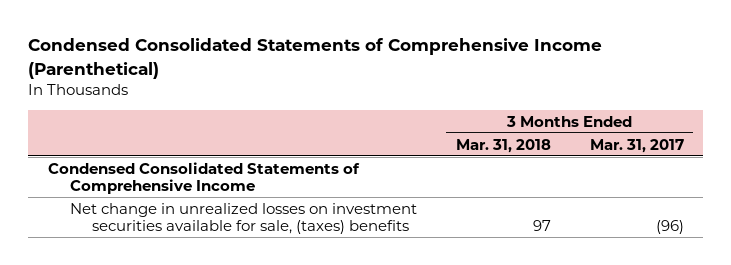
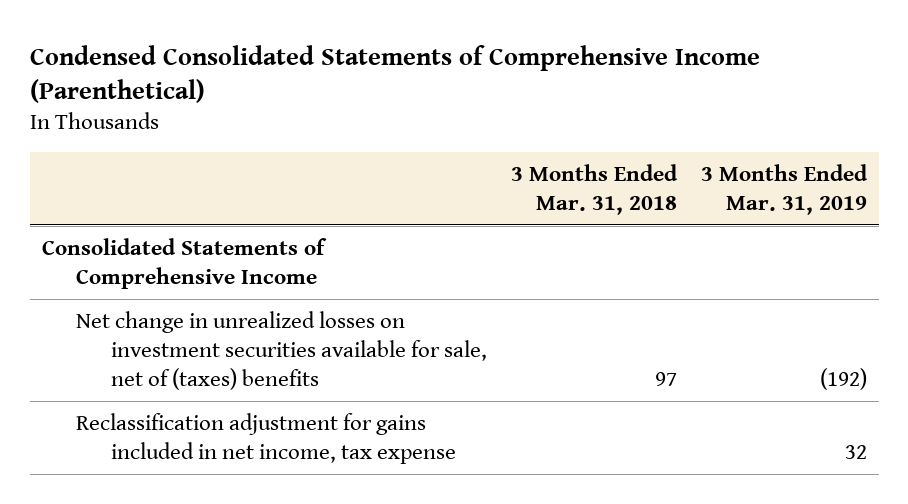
- | 3 Months Ended Mar. 31, 2018 | 3 Months Ended Mar. 31, 2017
+ | 3 Months Ended Mar. 31, 2018 | 3 Months Ended Mar. 31, 2019
- Condensed Consolidated Statements of Comprehensive Income
- Net change in unrealized losses on investment securities available for sale, (taxes) benefits | 97 | (96)
+ Consolidated Statements of Comprehensive Income
+ Net change in unrealized losses on investment securities available for sale, net of (taxes) benefits | 97 | (192)
+ Reclassification adjustment for gains included in net income, tax expense | | 32

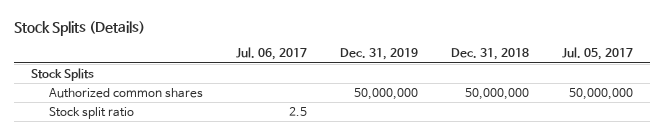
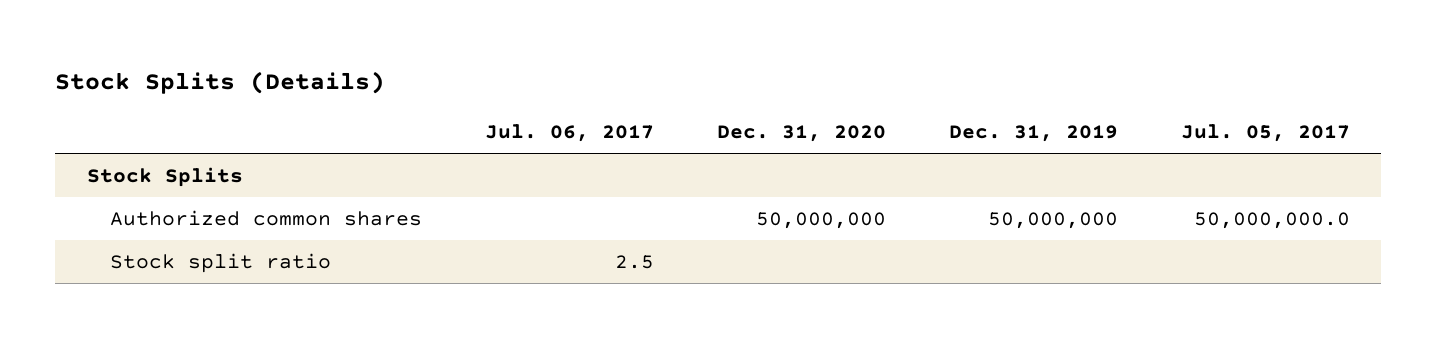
- | Jul. 06, 2017 | Dec. 31, 2019 | Dec. 31, 2018 | Jul. 05, 2017
+ | Jul. 06, 2017 | Dec. 31, 2020 | Dec. 31, 2019 | Jul. 05, 2017
- Authorized common shares | | 50,000,000 | 50,000,000 | 50,000,000
+ Authorized common shares | | 50,000,000 | 50,000,000 | 50,000,000.0

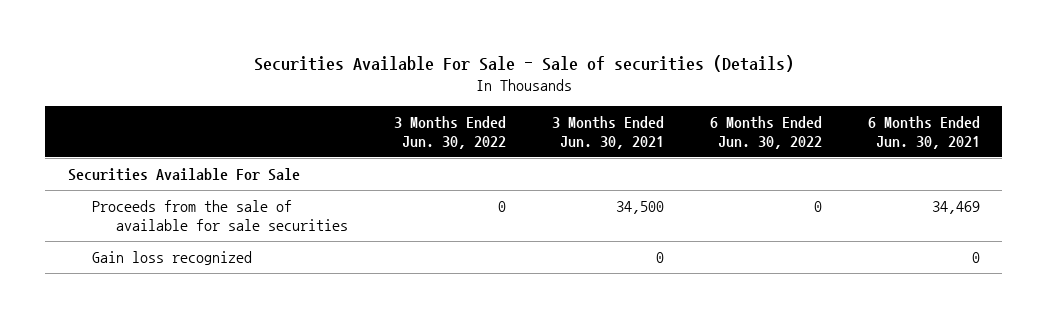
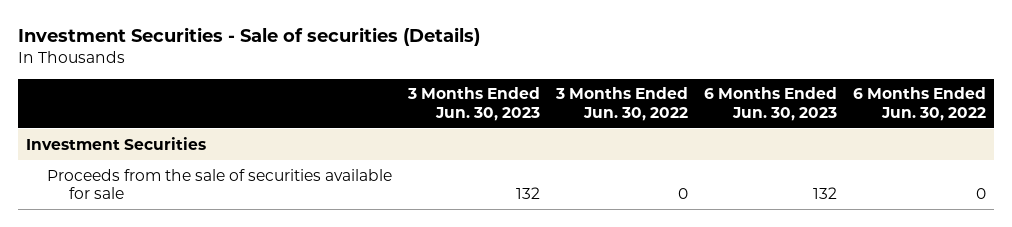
- Securities Available For Sale - Sale of securities (Details)
+ Investment Securities - Sale of securities (Details)
- | 3 Months Ended Jun. 30, 2022 | 3 Months Ended Jun. 30, 2021 | 6 Months Ended Jun. 30, 2022 | 6 Months Ended Jun. 30, 2021
+ | 3 Months Ended Jun. 30, 2023 | 3 Months Ended Jun. 30, 2022 | 6 Months Ended Jun. 30, 2023 | 6 Months Ended Jun. 30, 2022
- Securities Available For Sale
- Proceeds from the sale of available for sale securities | 0 | 34,500 | 0 | 34,469
- Gain loss recognized | | 0 | | 0
+ Investment Securities
+ Proceeds from the sale of securities available for sale | 132 | 0 | 132 | 0

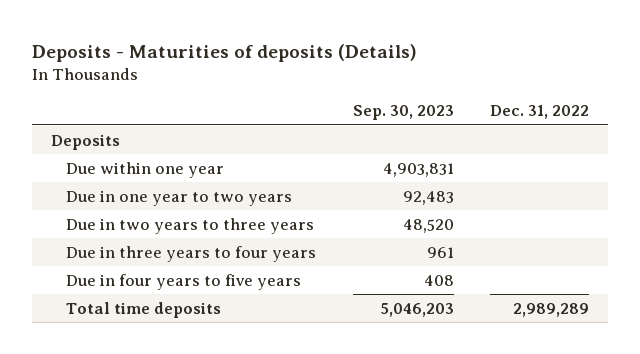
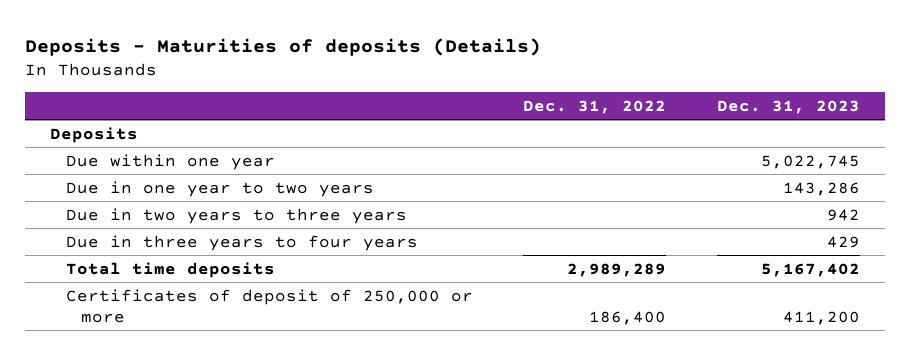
- | Sep. 30, 2023 | Dec. 31, 2022
+ | Dec. 31, 2022 | Dec. 31, 2023
- Due in four years to five years | 408 |
+ Certificates of deposit of 250,000 or more | 186,400 | 411,200

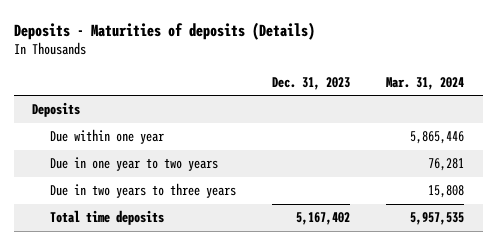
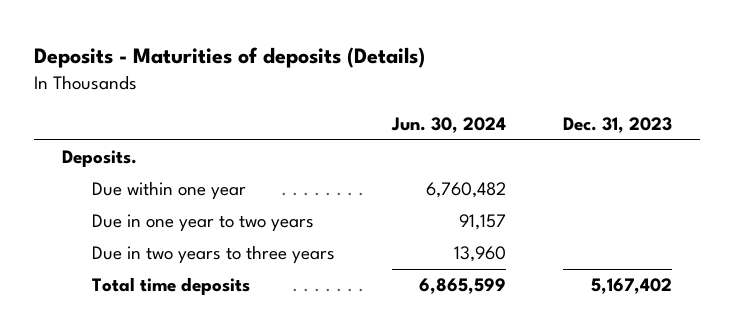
- | Dec. 31, 2023 | Mar. 31, 2024
+ | Jun. 30, 2024 | Dec. 31, 2023
- Deposits
+ Deposits.

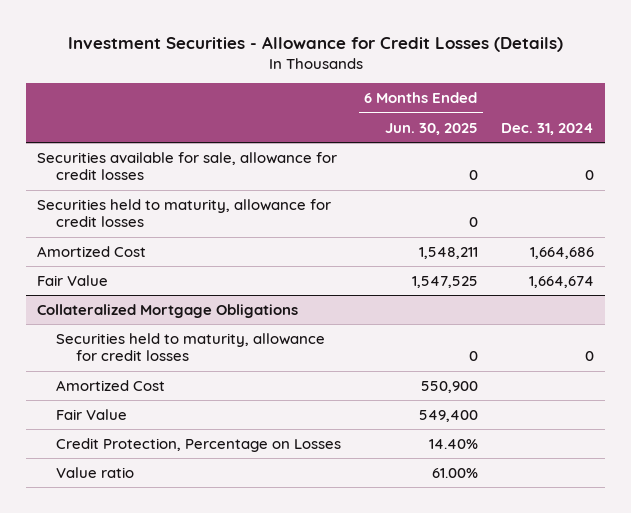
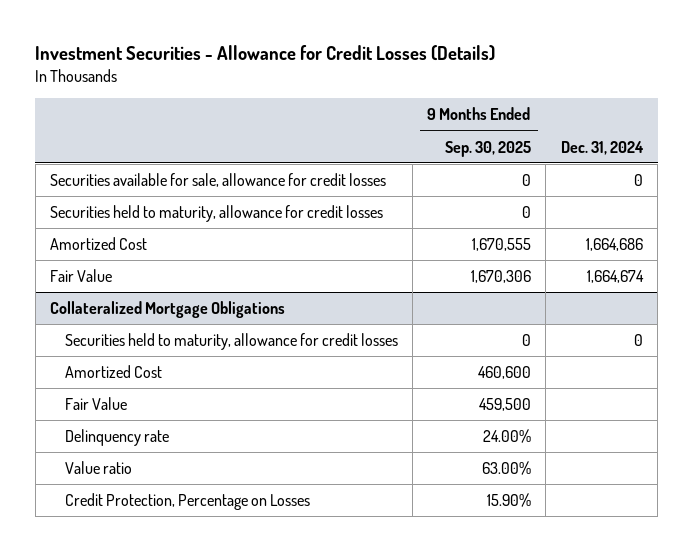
- | 6 Months Ended Jun. 30, 2025 | Dec. 31, 2024
+ | 9 Months Ended Sep. 30, 2025 | Dec. 31, 2024
@ Collateralized Mortgage Obligations
+ Delinquency rate | 24.00% |
moved down: Credit Protection, Percentage on Losses | 15.90% |

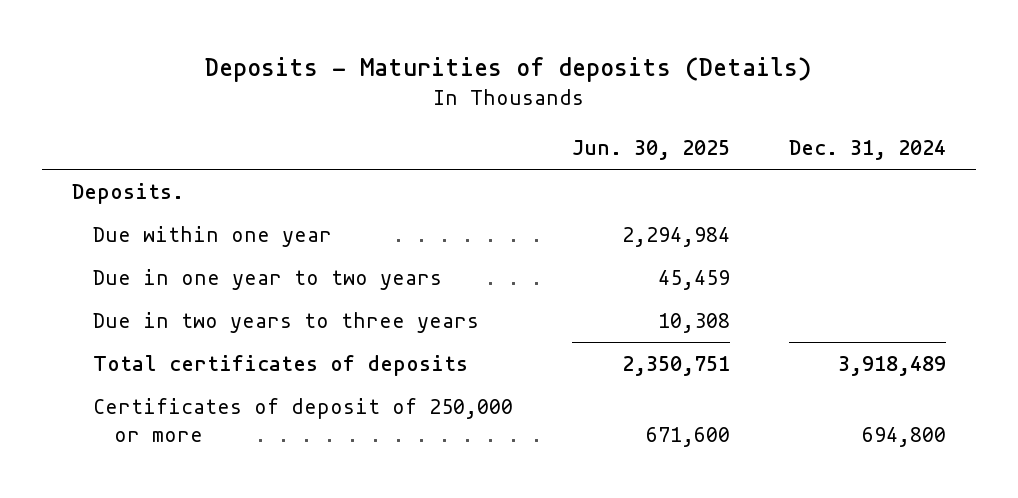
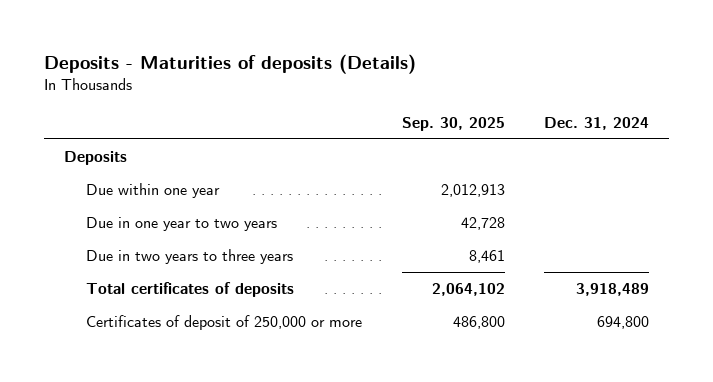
- | Jun. 30, 2025 | Dec. 31, 2024
+ | Sep. 30, 2025 | Dec. 31, 2024
- Deposits.
+ Deposits

